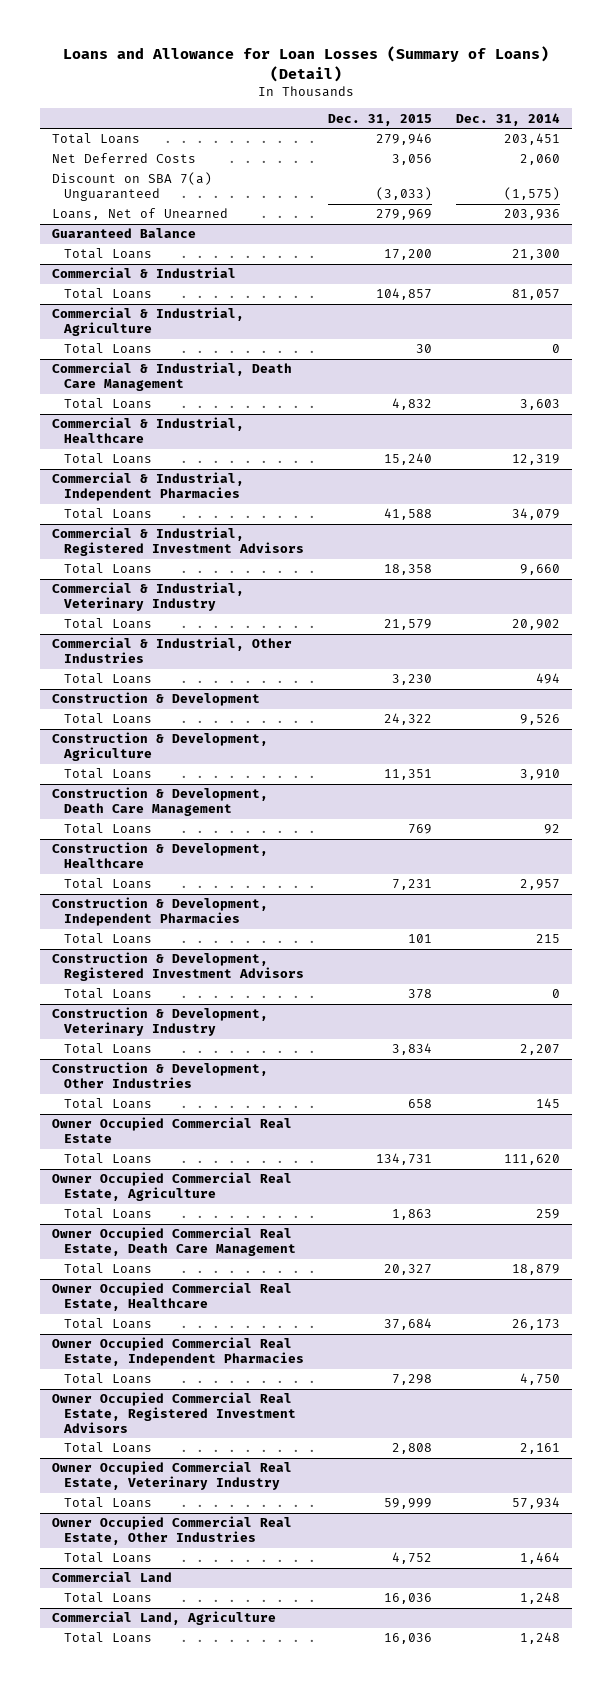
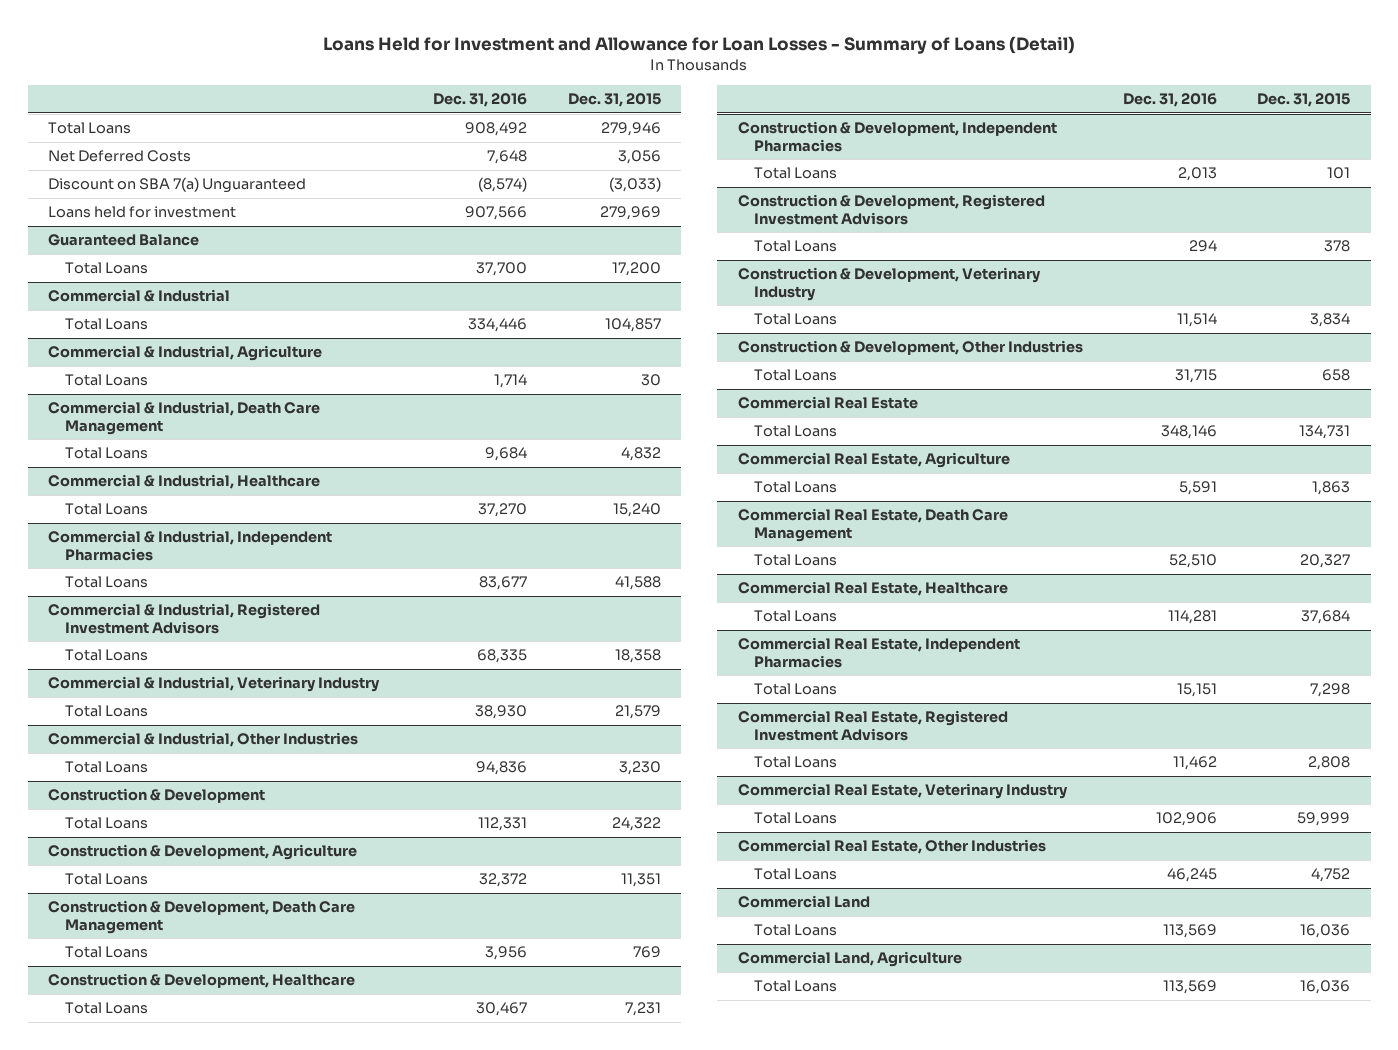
- Loans and Allowance for Loan Losses (Summary of Loans) (Detail)
+ Loans Held for Investment and Allowance for Loan Losses - Summary of Loans (Detail)
- | Dec. 31, 2015 | Dec. 31, 2014
+ | Dec. 31, 2016 | Dec. 31, 2015
- Loans, Net of Unearned | 279,969 | 203,936
+ Loans held for investment | 907,566 | 279,969
- Owner Occupied Commercial Real Estate
+ Commercial Real Estate
- Owner Occupied Commercial Real Estate, Agriculture
+ Commercial Real Estate, Agriculture
- Owner Occupied Commercial Real Estate, Death Care Management
+ Commercial Real Estate, Death Care Management
- Owner Occupied Commercial Real Estate, Healthcare
+ Commercial Real Estate, Healthcare
- Owner Occupied Commercial Real Estate, Independent Pharmacies
+ Commercial Real Estate, Independent Pharmacies
- Owner Occupied Commercial Real Estate, Registered Investment Advisors
+ Commercial Real Estate, Registered Investment Advisors
- Owner Occupied Commercial Real Estate, Veterinary Industry
+ Commercial Real Estate, Veterinary Industry
- Owner Occupied Commercial Real Estate, Other Industries
+ Commercial Real Estate, Other Industries

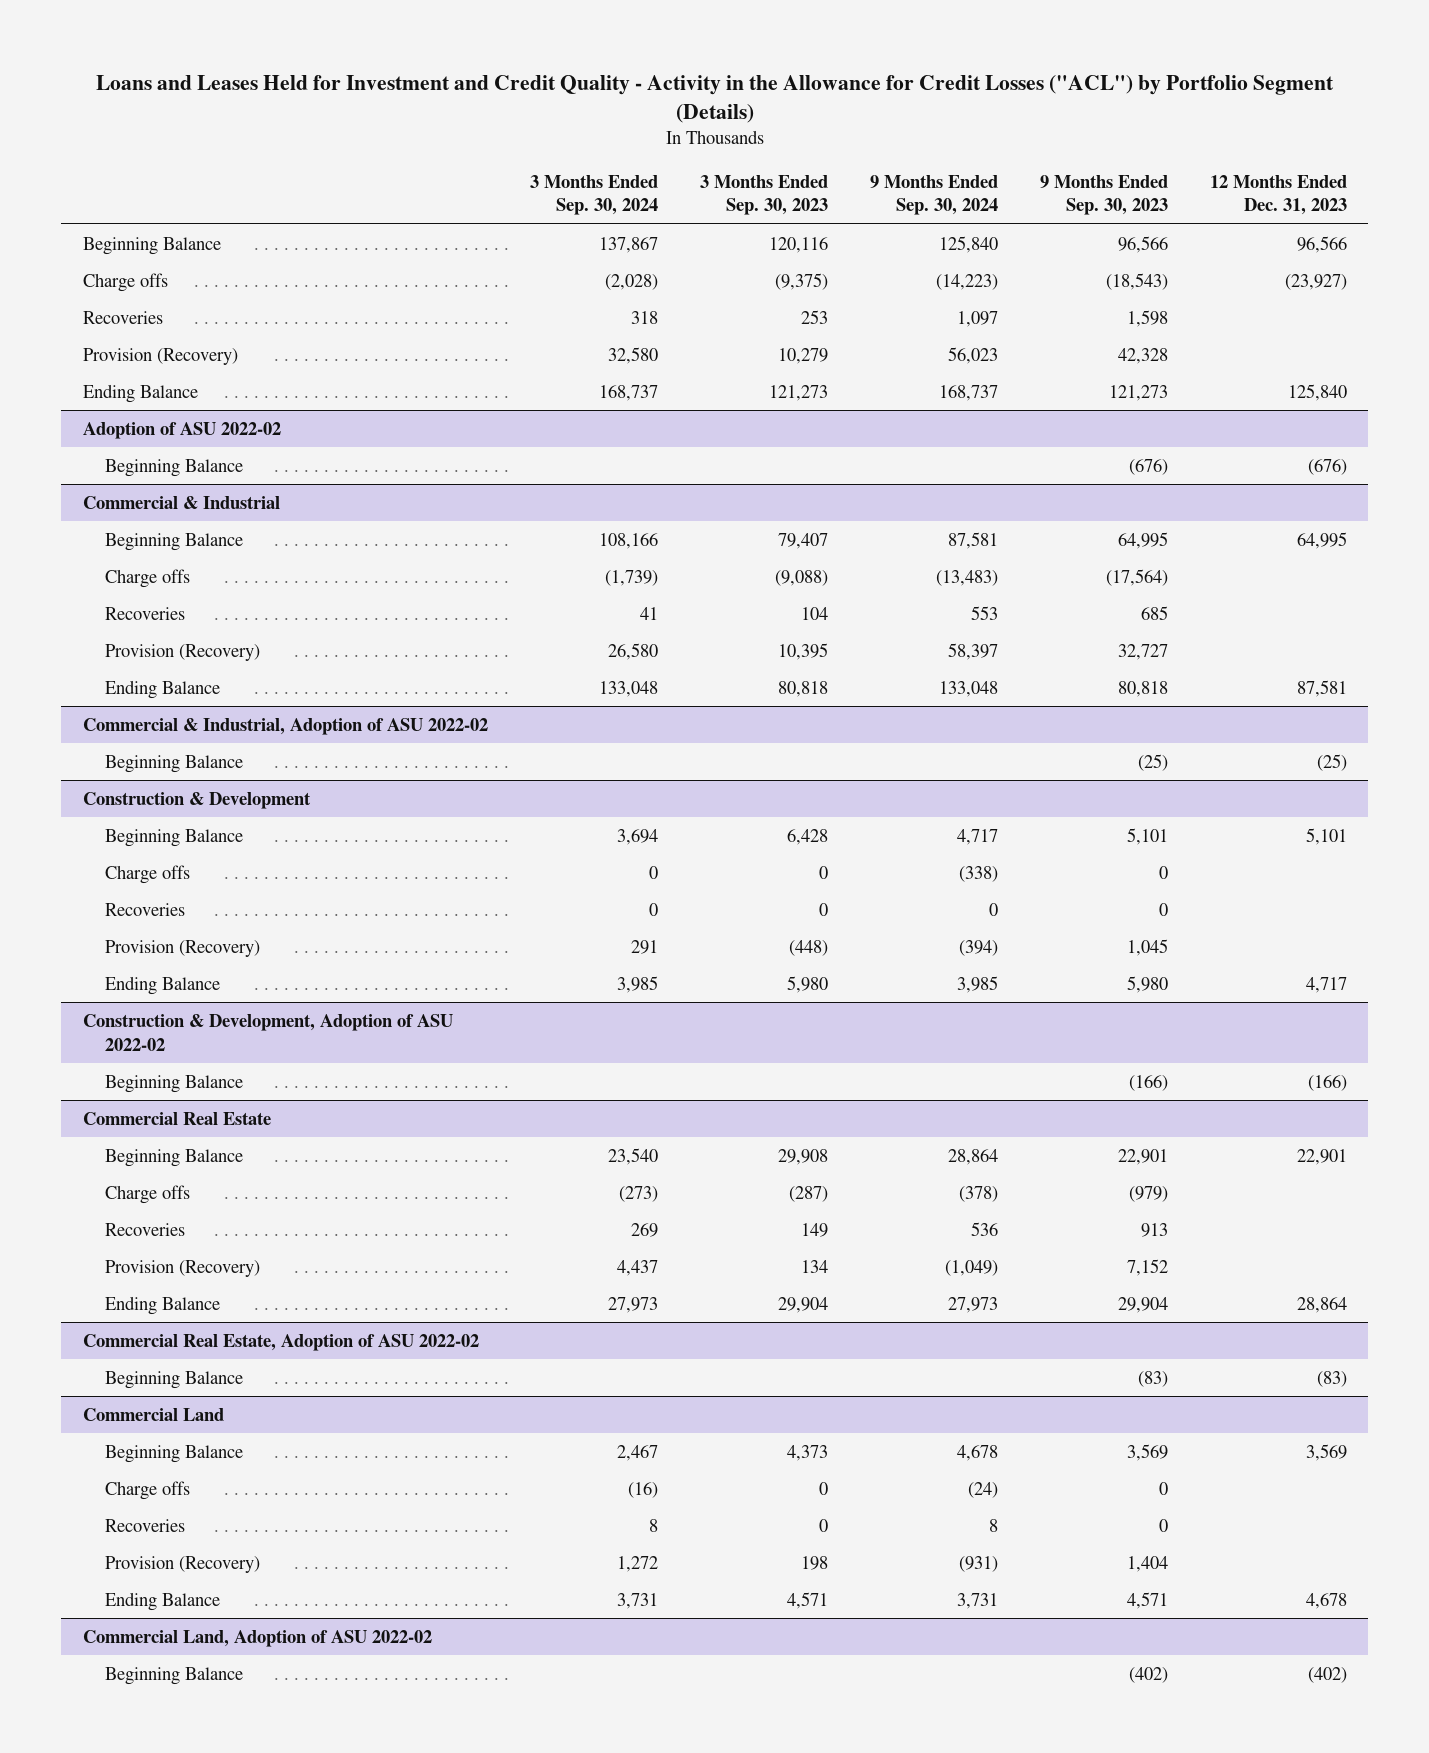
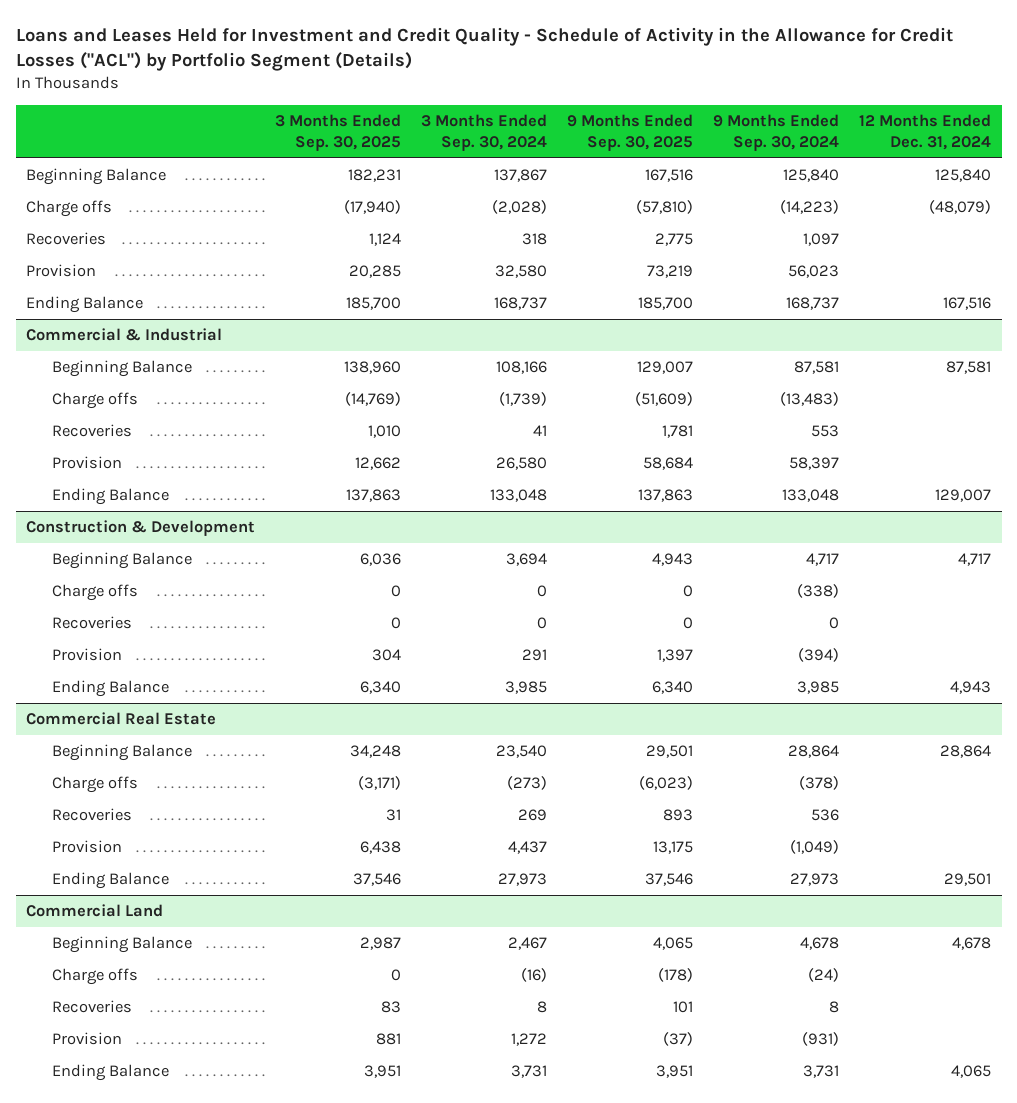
- Loans and Leases Held for Investment and Credit Quality - Activity in the Allowance for Credit Losses ("ACL") by Portfolio Segment (Details)
+ Loans and Leases Held for Investment and Credit Quality - Schedule of Activity in the Allowance for Credit Losses ("ACL") by Portfolio Segment (Details)
- | 3 Months Ended Sep. 30, 2024 | 3 Months Ended Sep. 30, 2023 | 9 Months Ended Sep. 30, 2024 | 9 Months Ended Sep. 30, 2023 | 12 Months Ended Dec. 31, 2023
+ | 3 Months Ended Sep. 30, 2025 | 3 Months Ended Sep. 30, 2024 | 9 Months Ended Sep. 30, 2025 | 9 Months Ended Sep. 30, 2024 | 12 Months Ended Dec. 31, 2024
- Provision (Recovery) | 32,580 | 10,279 | 56,023 | 42,328 |
+ Provision | 20,285 | 32,580 | 73,219 | 56,023 |
- Adoption of ASU 2022-02
- Beginning Balance | | | | (676) | (676)
@ Commercial & Industrial
- Provision (Recovery) | 26,580 | 10,395 | 58,397 | 32,727 |
+ Provision | 12,662 | 26,580 | 58,684 | 58,397 |
- Commercial & Industrial, Adoption of ASU 2022-02
- Beginning Balance | | | | (25) | (25)
@ Construction & Development
- Provision (Recovery) | 291 | (448) | (394) | 1,045 |
+ Provision | 304 | 291 | 1,397 | (394) |
- Construction & Development, Adoption of ASU 2022-02
- Beginning Balance | | | | (166) | (166)
@ Commercial Real Estate
- Provision (Recovery) | 4,437 | 134 | (1,049) | 7,152 |
+ Provision | 6,438 | 4,437 | 13,175 | (1,049) |
- Commercial Real Estate, Adoption of ASU 2022-02
- Beginning Balance | | | | (83) | (83)
@ Commercial Land
- Provision (Recovery) | 1,272 | 198 | (931) | 1,404 |
+ Provision | 881 | 1,272 | (37) | (931) |
- Commercial Land, Adoption of ASU 2022-02
- Beginning Balance | | | | (402) | (402)

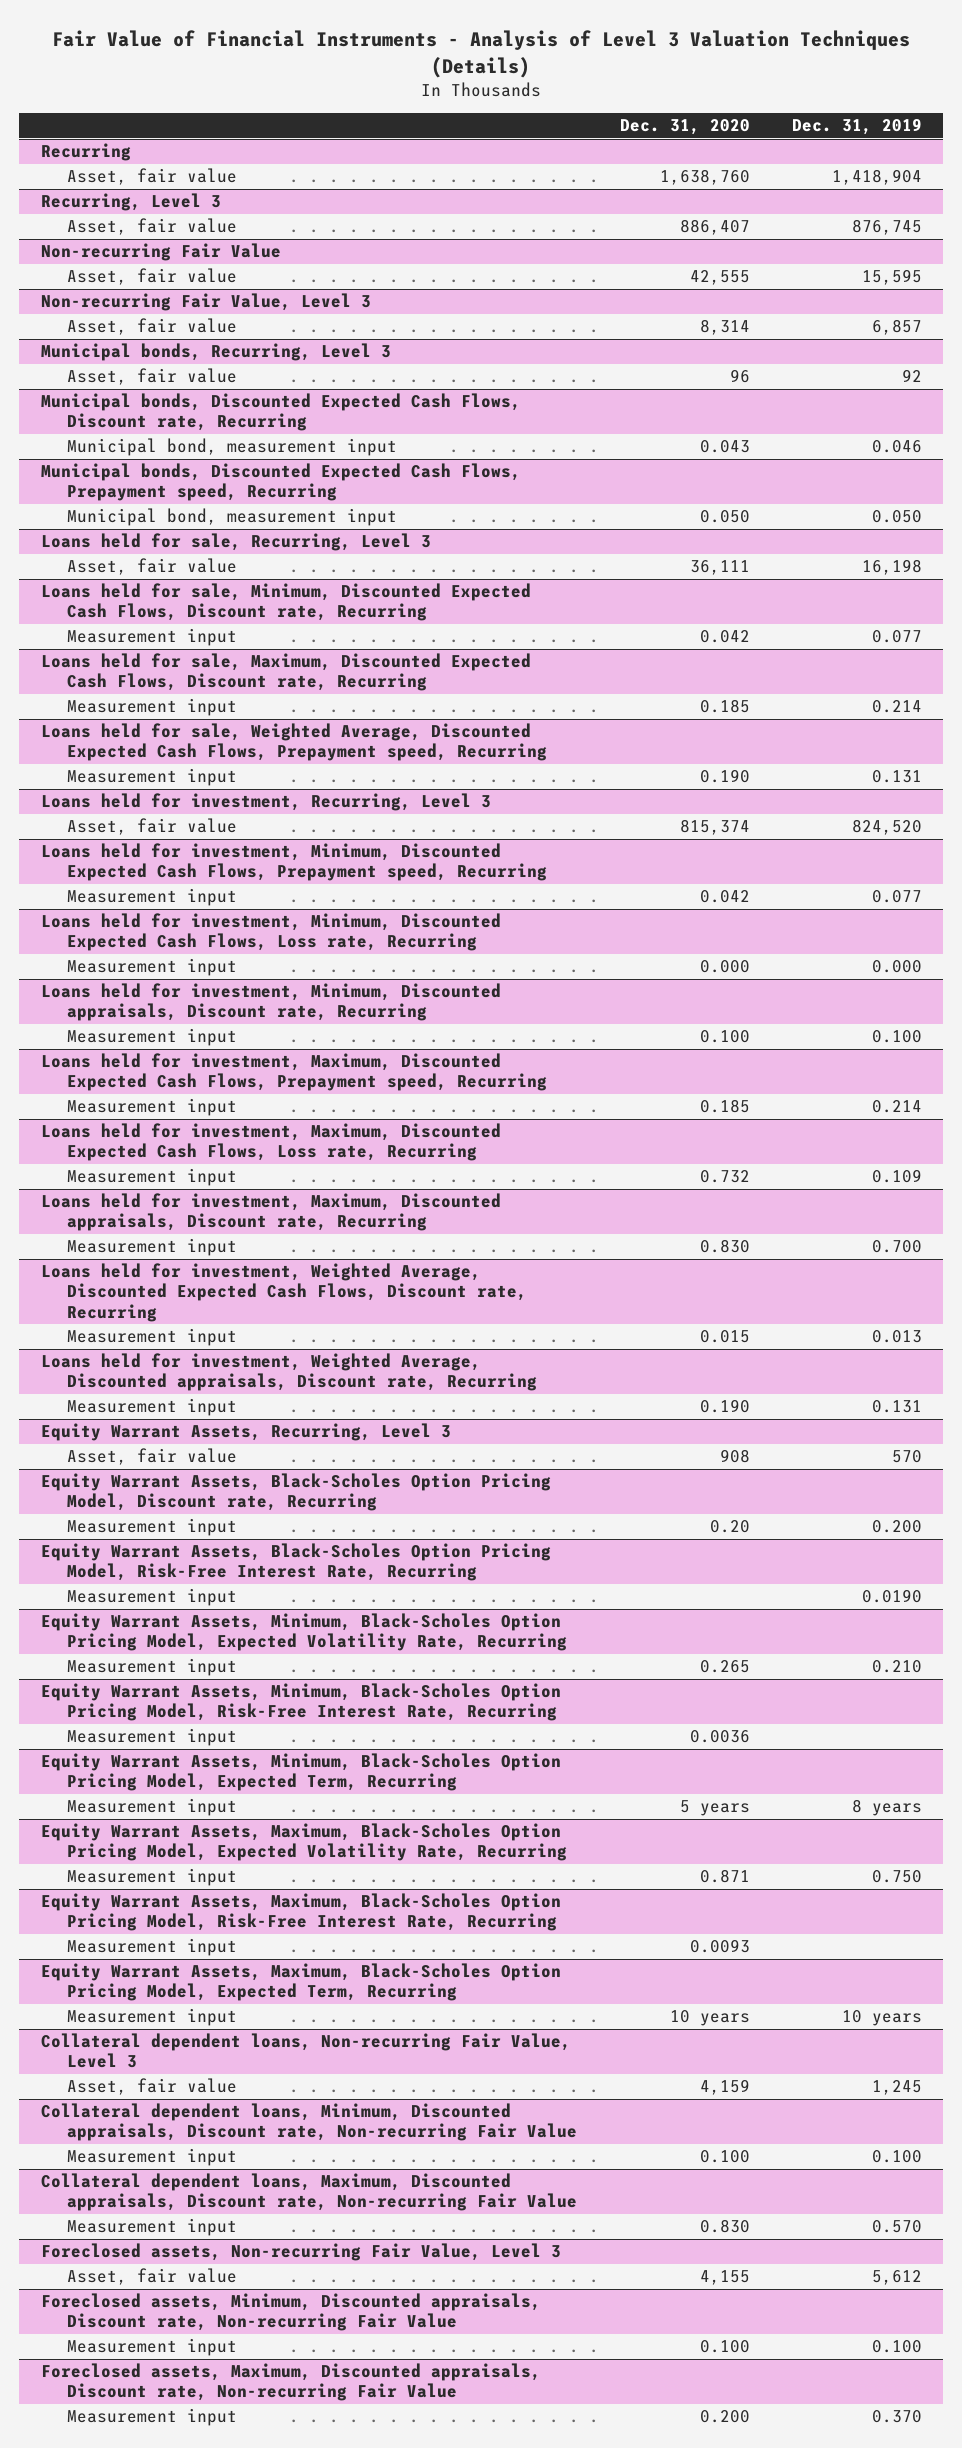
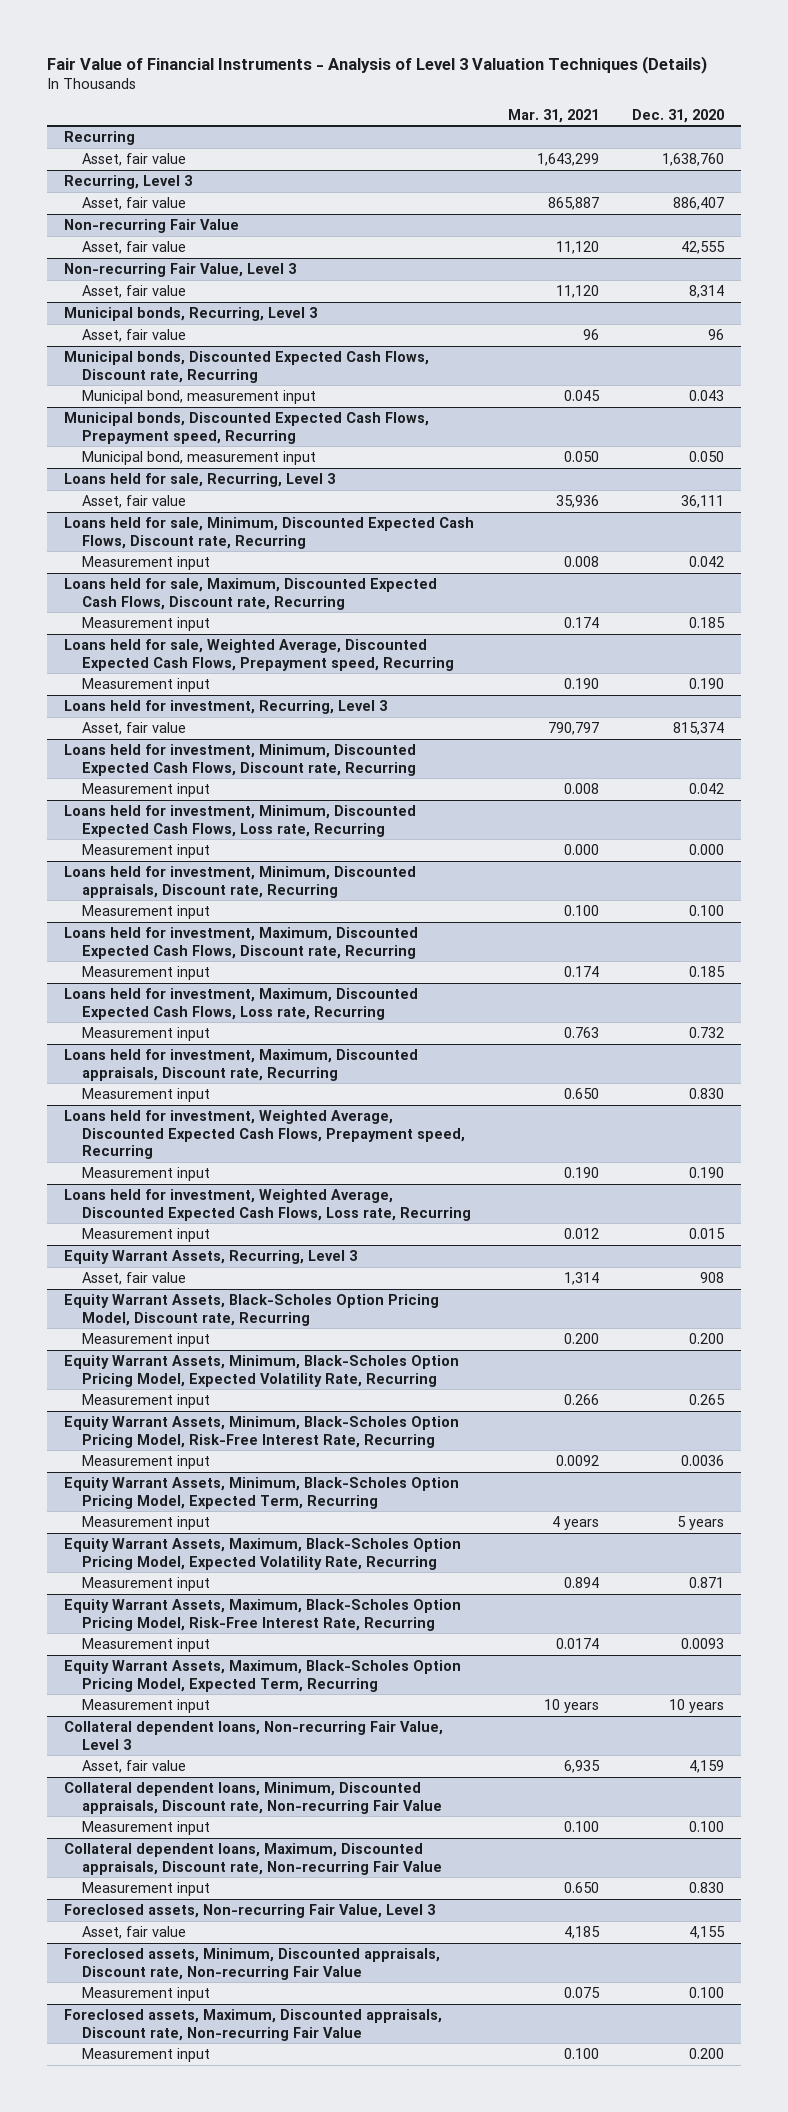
- | Dec. 31, 2020 | Dec. 31, 2019
+ | Mar. 31, 2021 | Dec. 31, 2020
- Loans held for investment, Minimum, Discounted Expected Cash Flows, Prepayment speed, Recurring
+ Loans held for investment, Minimum, Discounted Expected Cash Flows, Discount rate, Recurring
- Loans held for investment, Maximum, Discounted Expected Cash Flows, Prepayment speed, Recurring
+ Loans held for investment, Maximum, Discounted Expected Cash Flows, Discount rate, Recurring
- Loans held for investment, Weighted Average, Discounted Expected Cash Flows, Discount rate, Recurring
- Measurement input | 0.015 | 0.013
- Loans held for investment, Weighted Average, Discounted appraisals, Discount rate, Recurring
+ Loans held for investment, Weighted Average, Discounted Expected Cash Flows, Prepayment speed, Recurring
+ Loans held for investment, Weighted Average, Discounted Expected Cash Flows, Loss rate, Recurring
+ Measurement input | 0.012 | 0.015
@ Equity Warrant Assets, Black-Scholes Option Pricing Model, Discount rate, Recurring
- Measurement input | 0.20 | 0.200
- Equity Warrant Assets, Black-Scholes Option Pricing Model, Risk-Free Interest Rate, Recurring
- Measurement input | | 0.0190
@ Equity Warrant Assets, Black-Scholes Option Pricing Model, Discount rate, Recurring
+ Measurement input | 0.200 | 0.200

